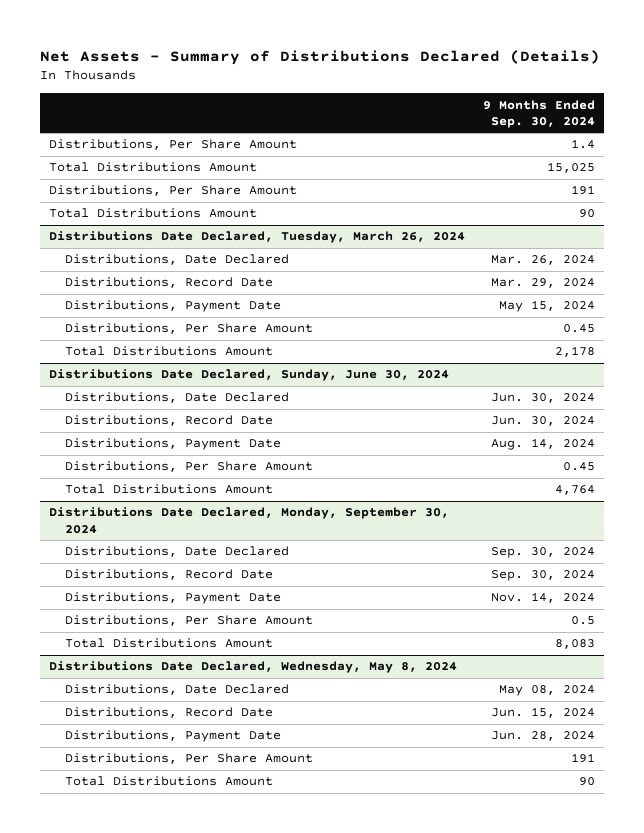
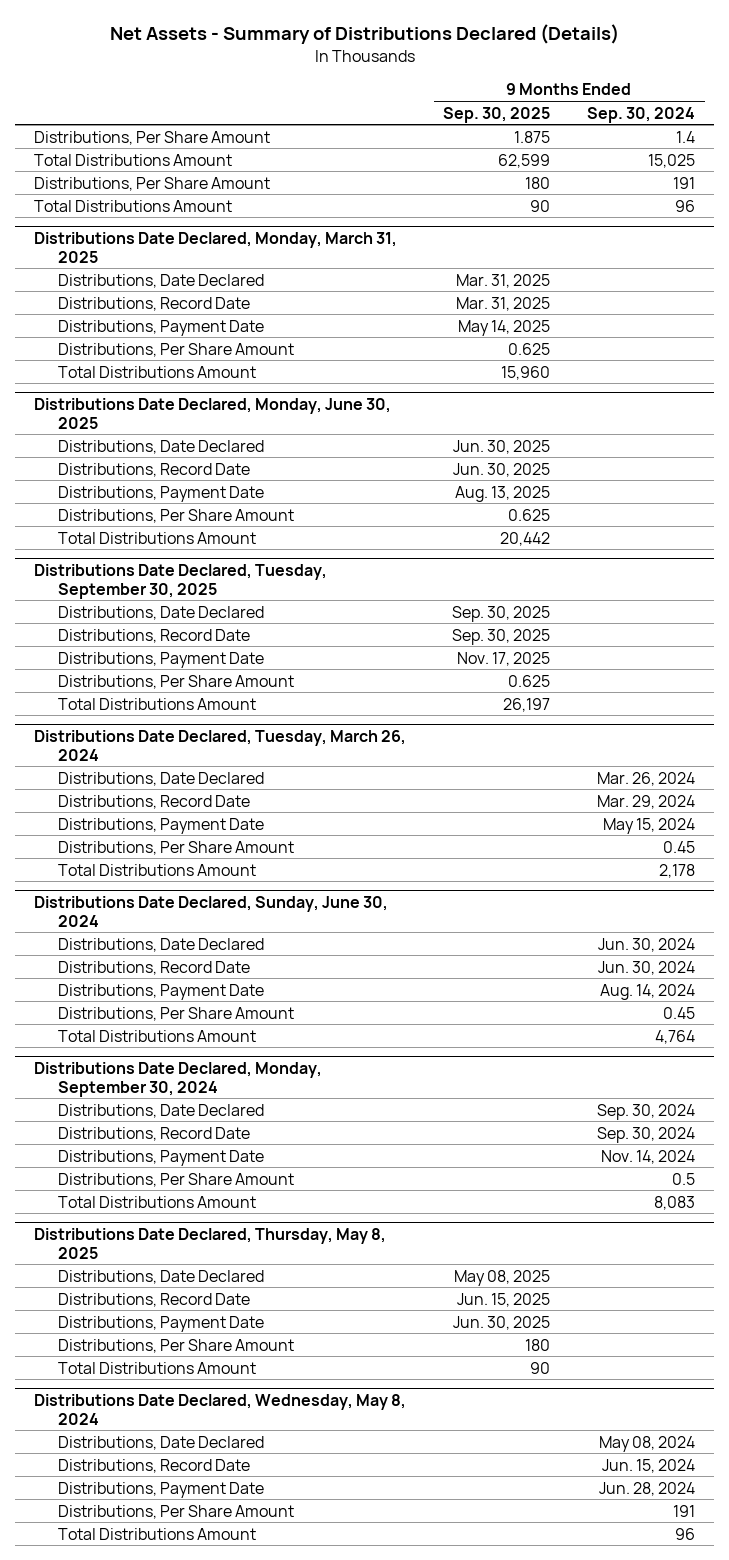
- | 9 Months Ended Sep. 30, 2024
+ | 9 Months Ended Sep. 30, 2025 | 9 Months Ended Sep. 30, 2024
- Total Distributions Amount | 90
+ Total Distributions Amount | 90 | 96
+ Distributions Date Declared, Monday, March 31, 2025
+ Distributions, Date Declared | Mar. 31, 2025 |
+ Distributions, Record Date | Mar. 31, 2025 |
+ Distributions, Payment Date | May 14, 2025 |
+ Distributions, Per Share Amount | 0.625 |
+ Total Distributions Amount | 15,960 |
+ Distributions Date Declared, Monday, June 30, 2025
+ Distributions, Date Declared | Jun. 30, 2025 |
+ Distributions, Record Date | Jun. 30, 2025 |
+ Distributions, Payment Date | Aug. 13, 2025 |
+ Distributions, Per Share Amount | 0.625 |
+ Total Distributions Amount | 20,442 |
+ Distributions Date Declared, Tuesday, September 30, 2025
+ Distributions, Date Declared | Sep. 30, 2025 |
+ Distributions, Record Date | Sep. 30, 2025 |
+ Distributions, Payment Date | Nov. 17, 2025 |
+ Distributions, Per Share Amount | 0.625 |
+ Total Distributions Amount | 26,197 |
+ Distributions Date Declared, Thursday, May 8, 2025
+ Distributions, Date Declared | May 08, 2025 |
+ Distributions, Record Date | Jun. 15, 2025 |
+ Distributions, Payment Date | Jun. 30, 2025 |
+ Distributions, Per Share Amount | 180 |
+ Total Distributions Amount | 90 |
@ Distributions Date Declared, Wednesday, May 8, 2024
- Total Distributions Amount | 90
+ Total Distributions Amount | | 96

